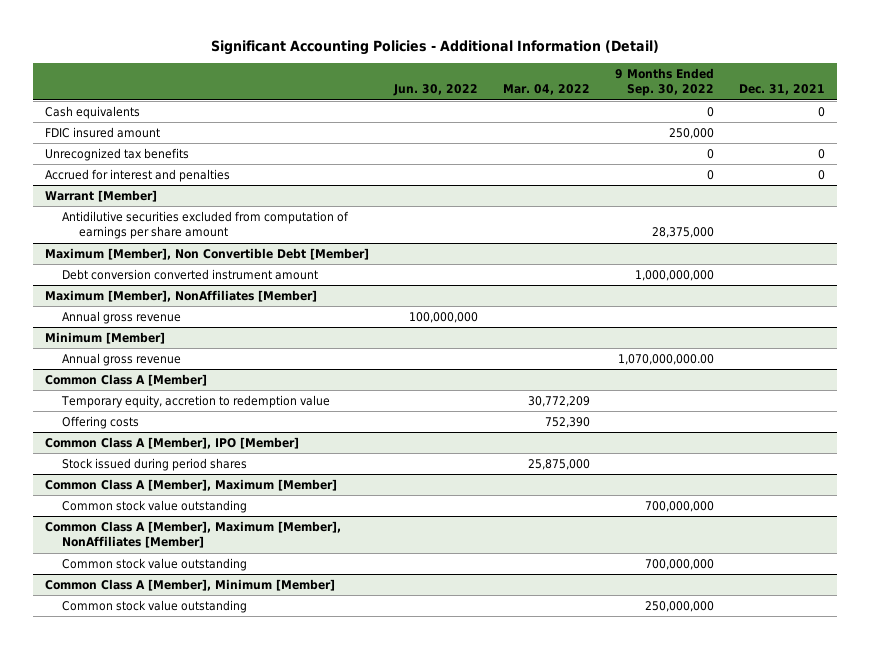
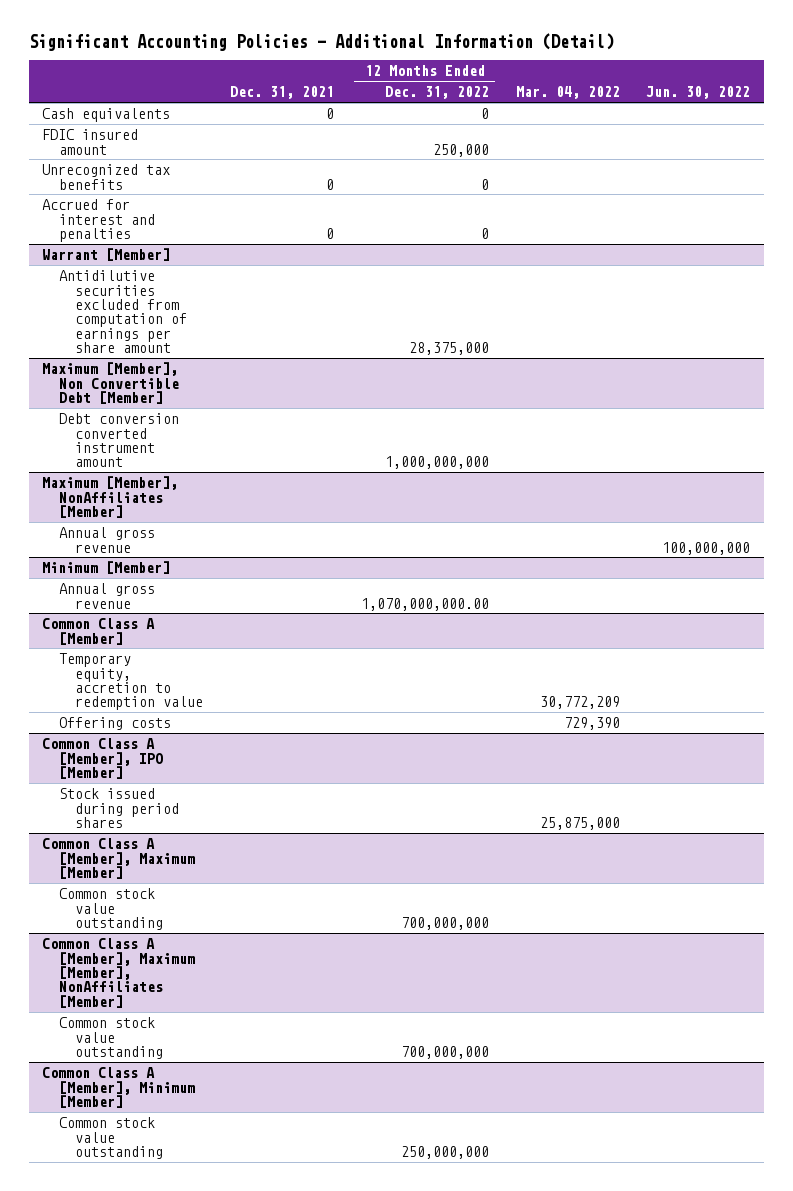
- | Jun. 30, 2022 | Mar. 04, 2022 | 9 Months Ended Sep. 30, 2022 | Dec. 31, 2021
+ | Dec. 31, 2021 | 12 Months Ended Dec. 31, 2022 | Mar. 04, 2022 | Jun. 30, 2022
@ Common Class A [Member]
- Offering costs | | 752,390 | |
+ Offering costs | | | 729,390 |

